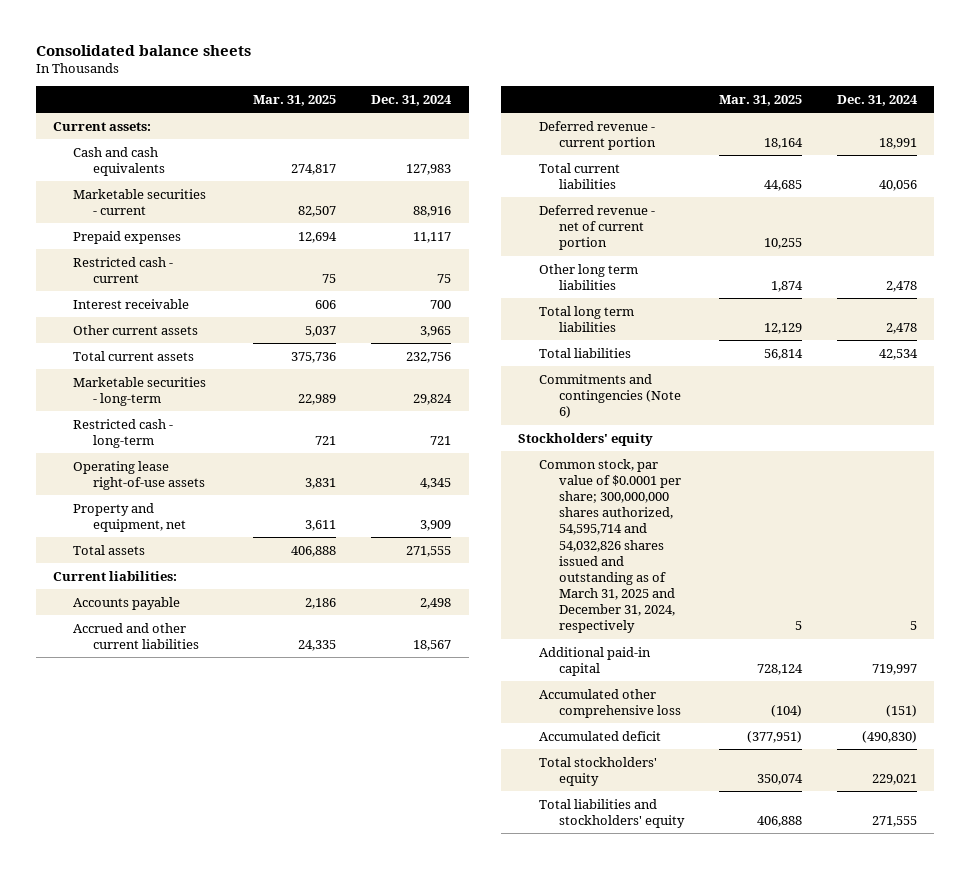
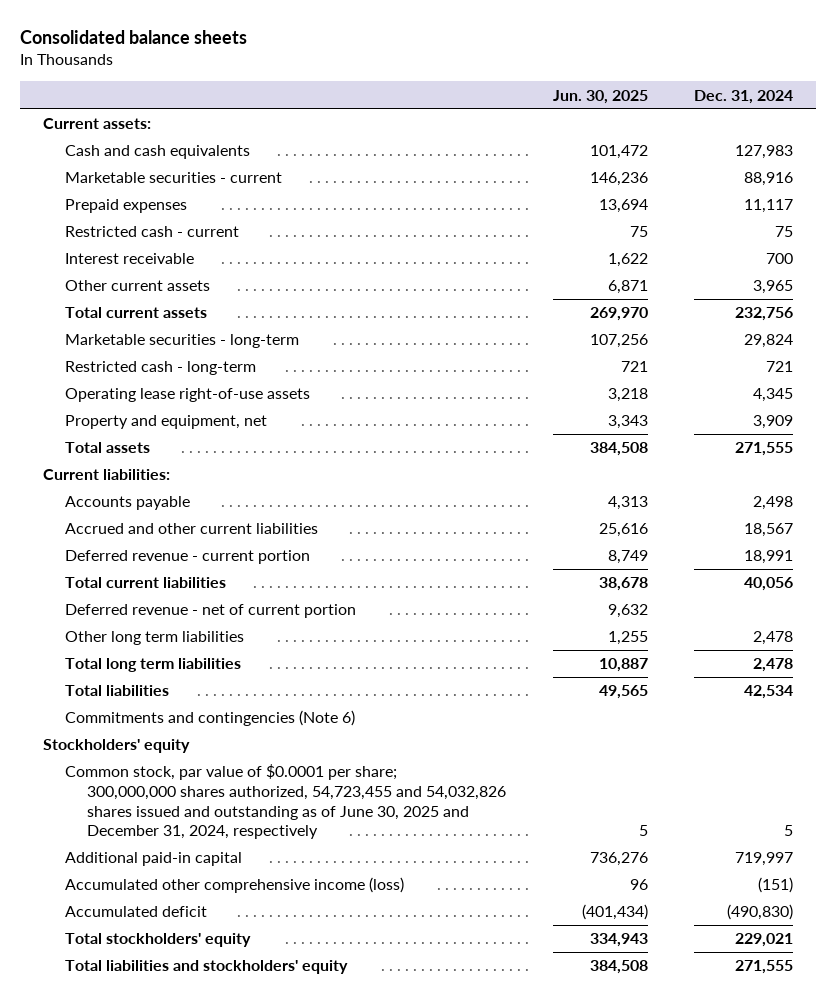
- | Mar. 31, 2025 | Dec. 31, 2024
+ | Jun. 30, 2025 | Dec. 31, 2024
- Common stock, par value of $0.0001 per share; 300,000,000 shares authorized, 54,595,714 and 54,032,826 shares issued and outstanding as of March 31, 2025 and December 31, 2024, respectively | 5 | 5
+ Common stock, par value of $0.0001 per share; 300,000,000 shares authorized, 54,723,455 and 54,032,826 shares issued and outstanding as of June 30, 2025 and December 31, 2024, respectively | 5 | 5
- Accumulated other comprehensive loss | (104) | (151)
+ Accumulated other comprehensive income (loss) | 96 | (151)

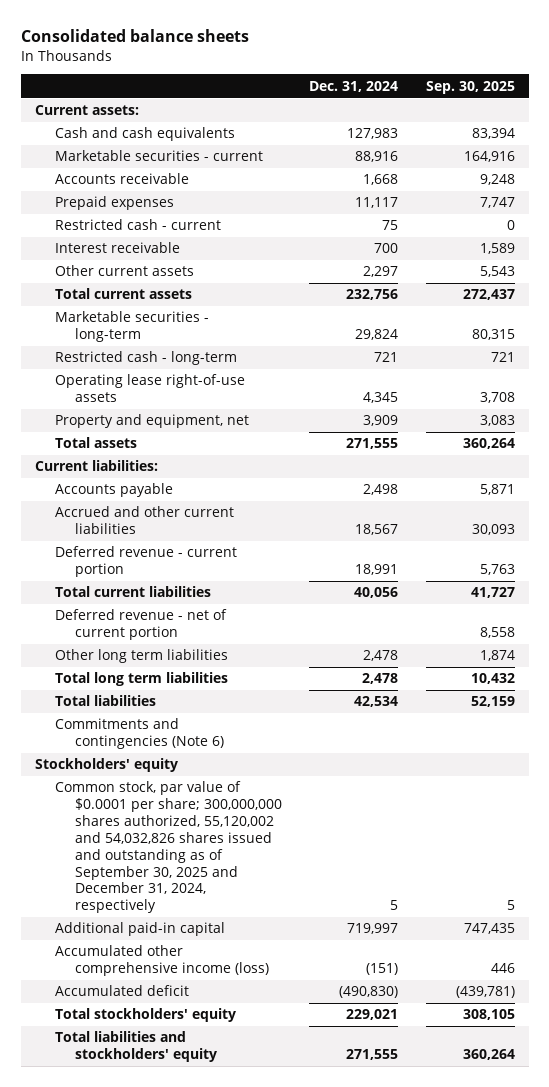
- | Jun. 30, 2025 | Dec. 31, 2024
+ | Dec. 31, 2024 | Sep. 30, 2025
+ Accounts receivable | 1,668 | 9,248
- Other current assets | 6,871 | 3,965
+ Other current assets | 2,297 | 5,543
- Common stock, par value of $0.0001 per share; 300,000,000 shares authorized, 54,723,455 and 54,032,826 shares issued and outstanding as of June 30, 2025 and December 31, 2024, respectively | 5 | 5
+ Common stock, par value of $0.0001 per share; 300,000,000 shares authorized, 55,120,002 and 54,032,826 shares issued and outstanding as of September 30, 2025 and December 31, 2024, respectively | 5 | 5

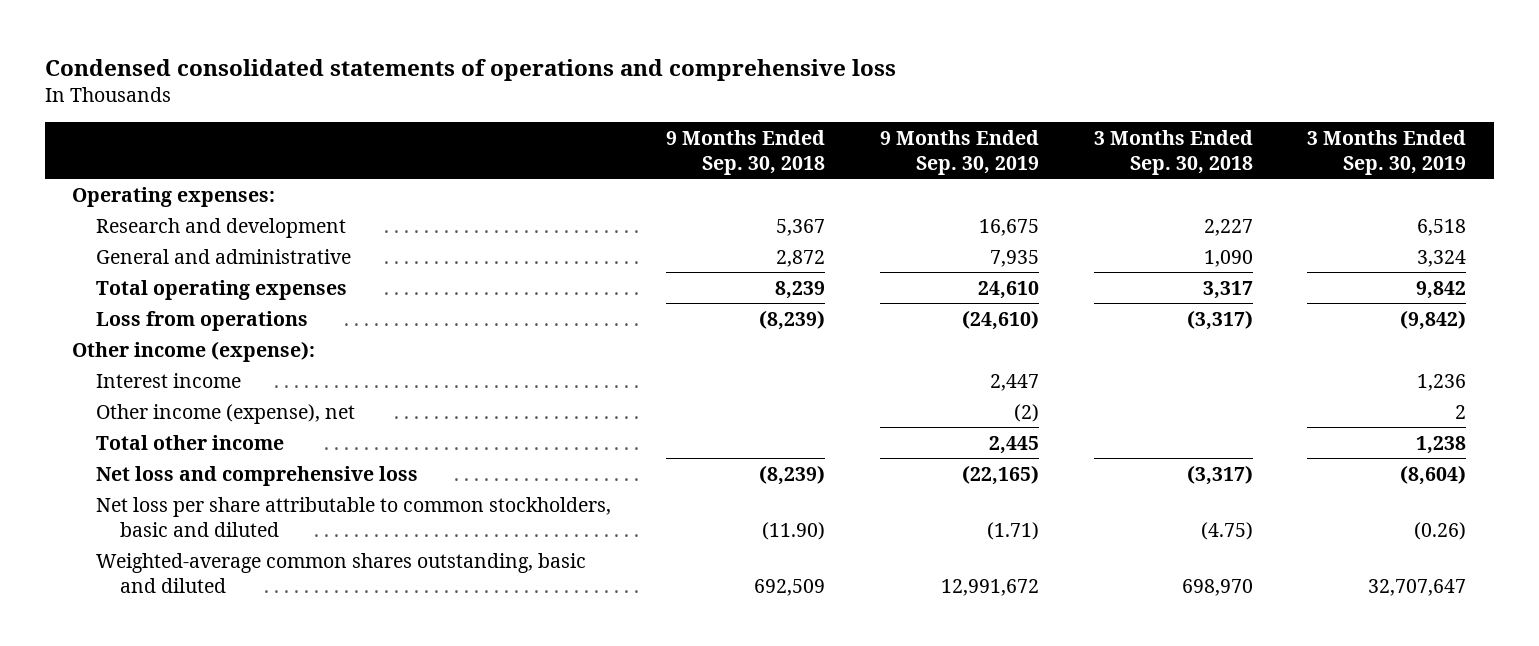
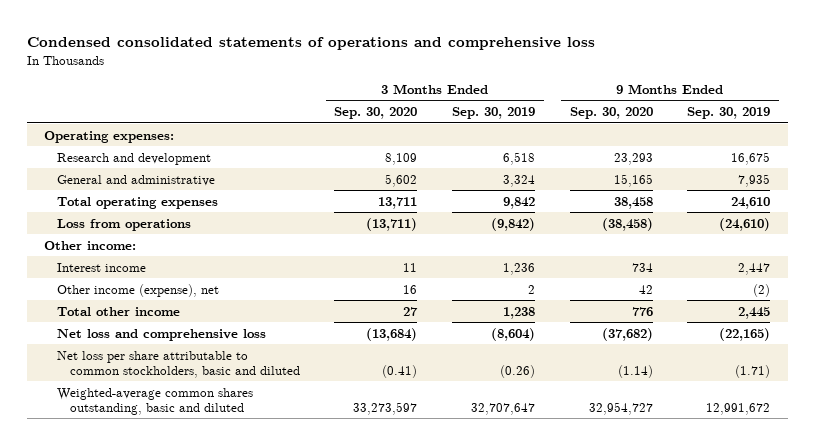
- | 9 Months Ended Sep. 30, 2018 | 9 Months Ended Sep. 30, 2019 | 3 Months Ended Sep. 30, 2018 | 3 Months Ended Sep. 30, 2019
+ | 3 Months Ended Sep. 30, 2020 | 3 Months Ended Sep. 30, 2019 | 9 Months Ended Sep. 30, 2020 | 9 Months Ended Sep. 30, 2019
- Other income (expense):
+ Other income:

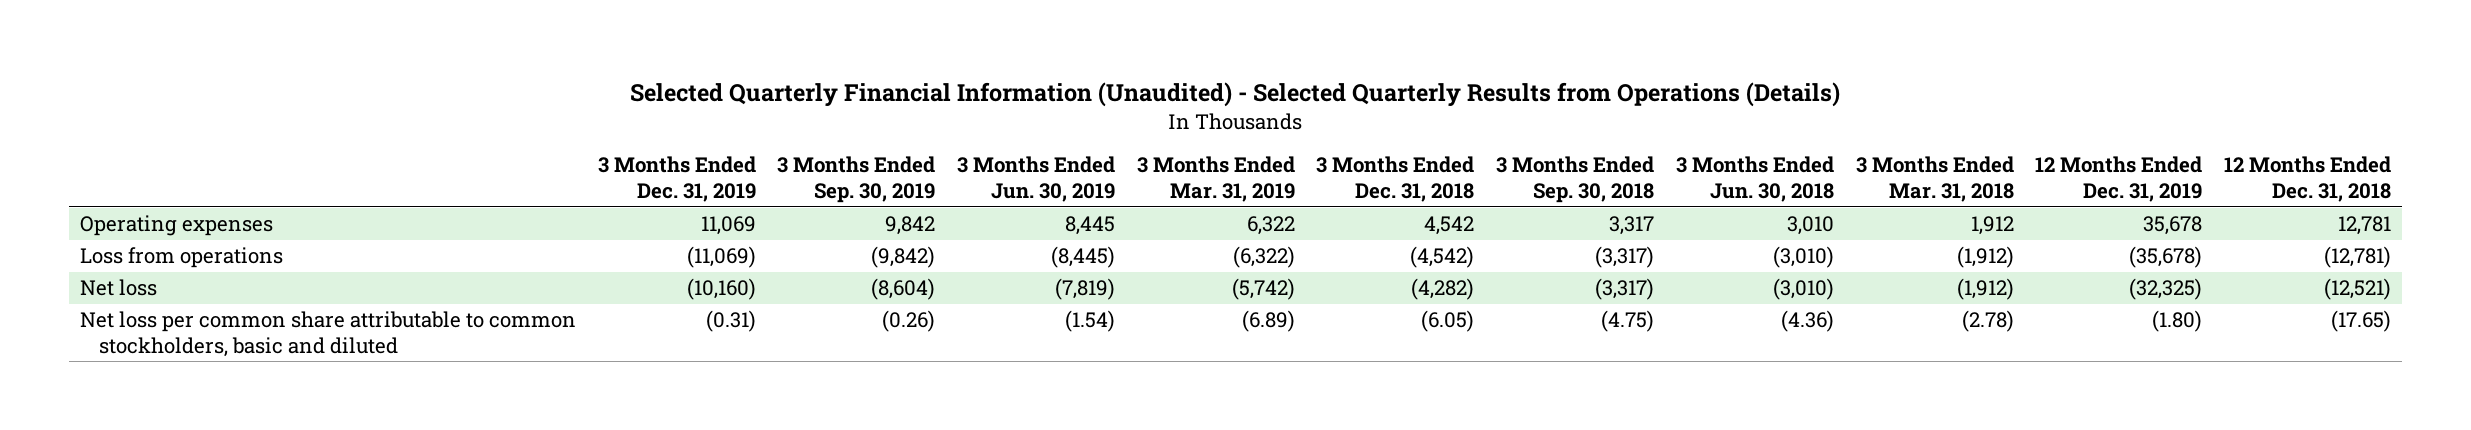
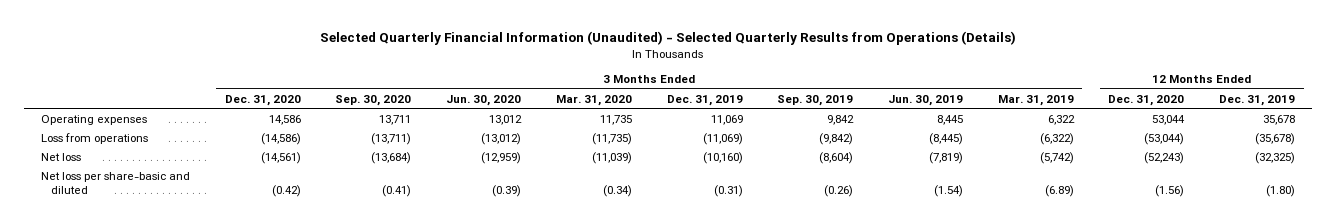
- | 3 Months Ended Dec. 31, 2019 | 3 Months Ended Sep. 30, 2019 | 3 Months Ended Jun. 30, 2019 | 3 Months Ended Mar. 31, 2019 | 3 Months Ended Dec. 31, 2018 | 3 Months Ended Sep. 30, 2018 | 3 Months Ended Jun. 30, 2018 | 3 Months Ended Mar. 31, 2018 | 12 Months Ended Dec. 31, 2019 | 12 Months Ended Dec. 31, 2018
+ | 3 Months Ended Dec. 31, 2020 | 3 Months Ended Sep. 30, 2020 | 3 Months Ended Jun. 30, 2020 | 3 Months Ended Mar. 31, 2020 | 3 Months Ended Dec. 31, 2019 | 3 Months Ended Sep. 30, 2019 | 3 Months Ended Jun. 30, 2019 | 3 Months Ended Mar. 31, 2019 | 12 Months Ended Dec. 31, 2020 | 12 Months Ended Dec. 31, 2019
- Net loss per common share attributable to common stockholders, basic and diluted | (0.31) | (0.26) | (1.54) | (6.89) | (6.05) | (4.75) | (4.36) | (2.78) | (1.80) | (17.65)
+ Net loss per share-basic and diluted | (0.42) | (0.41) | (0.39) | (0.34) | (0.31) | (0.26) | (1.54) | (6.89) | (1.56) | (1.80)

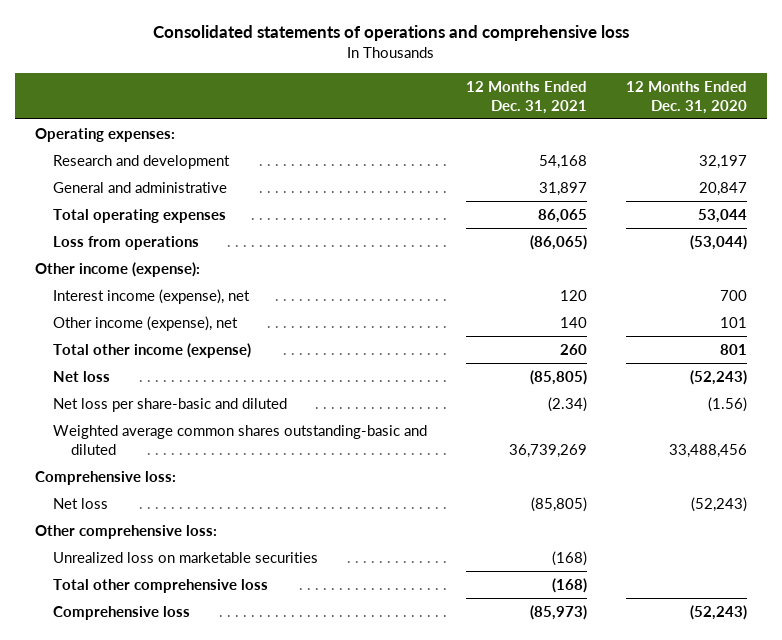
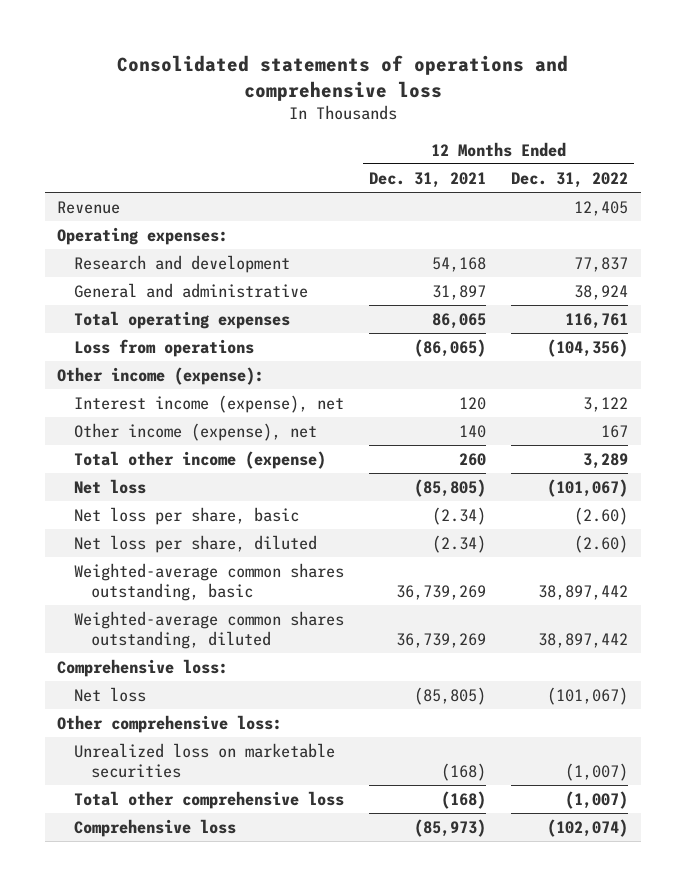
- | 12 Months Ended Dec. 31, 2021 | 12 Months Ended Dec. 31, 2020
+ | 12 Months Ended Dec. 31, 2021 | 12 Months Ended Dec. 31, 2022
+ Revenue | | 12,405
- Net loss per share-basic and diluted | (2.34) | (1.56)
- Weighted average common shares outstanding-basic and diluted | 36,739,269 | 33,488,456
+ Net loss per share, basic | (2.34) | (2.60)
+ Net loss per share, diluted | (2.34) | (2.60)
+ Weighted-average common shares outstanding, basic | 36,739,269 | 38,897,442
+ Weighted-average common shares outstanding, diluted | 36,739,269 | 38,897,442

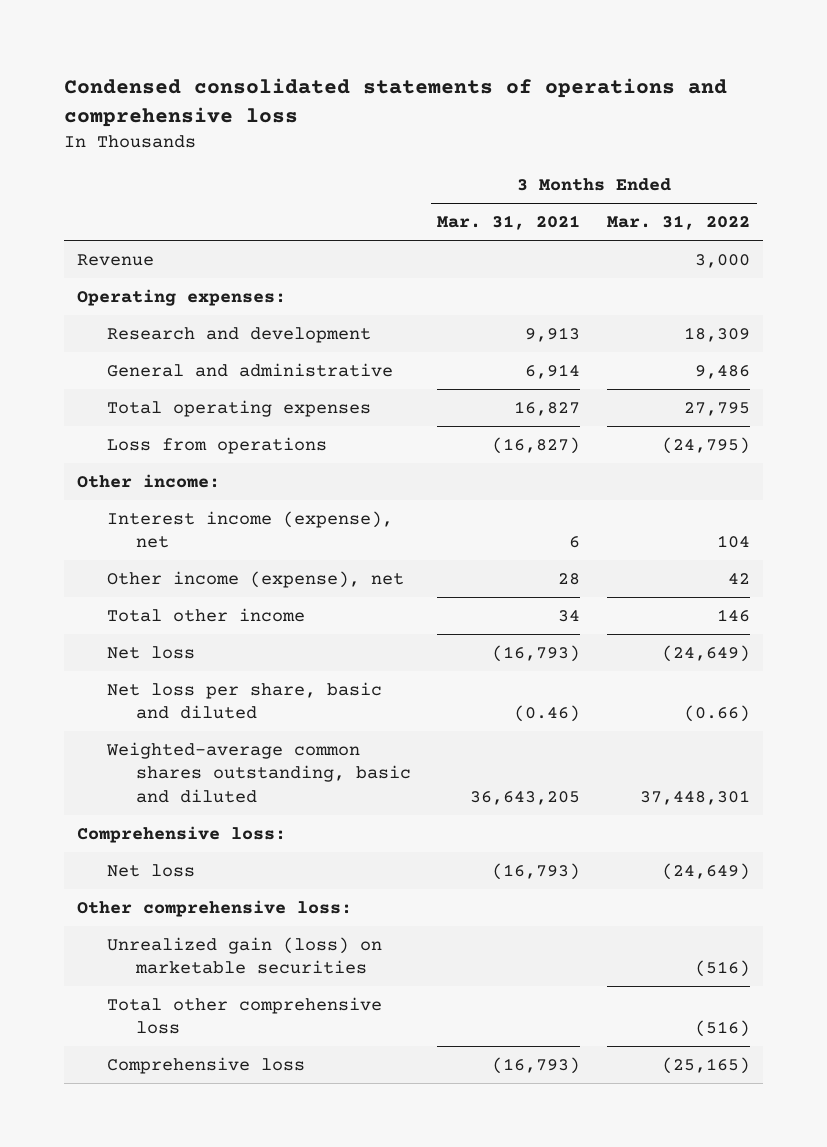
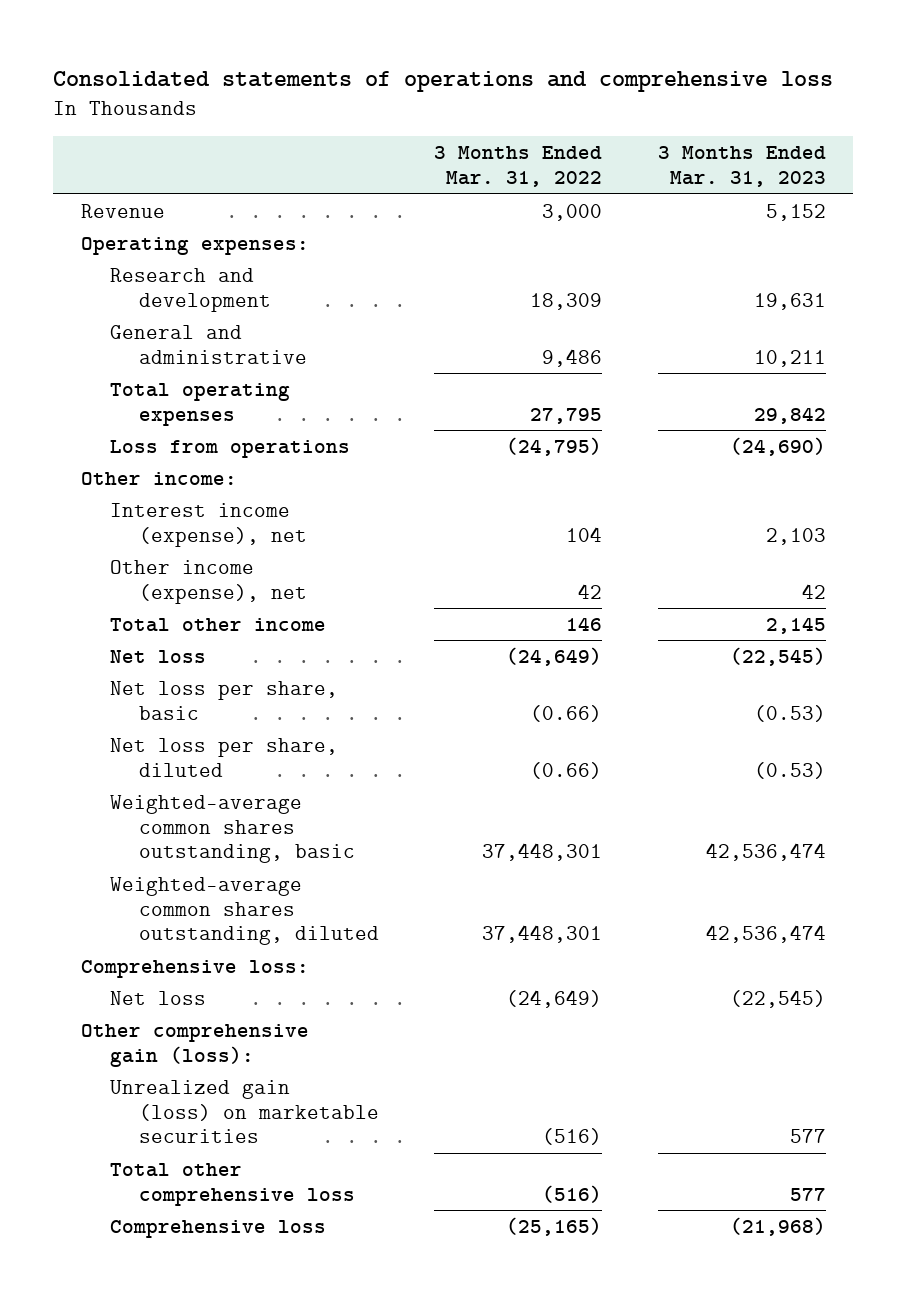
- Condensed consolidated statements of operations and comprehensive loss
+ Consolidated statements of operations and comprehensive loss
- | 3 Months Ended Mar. 31, 2021 | 3 Months Ended Mar. 31, 2022
+ | 3 Months Ended Mar. 31, 2022 | 3 Months Ended Mar. 31, 2023
- Net loss per share, basic and diluted | (0.46) | (0.66)
- Weighted-average common shares outstanding, basic and diluted | 36,643,205 | 37,448,301
+ Net loss per share, basic | (0.66) | (0.53)
+ Net loss per share, diluted | (0.66) | (0.53)
+ Weighted-average common shares outstanding, basic | 37,448,301 | 42,536,474
+ Weighted-average common shares outstanding, diluted | 37,448,301 | 42,536,474
- Other comprehensive loss:
+ Other comprehensive gain (loss):

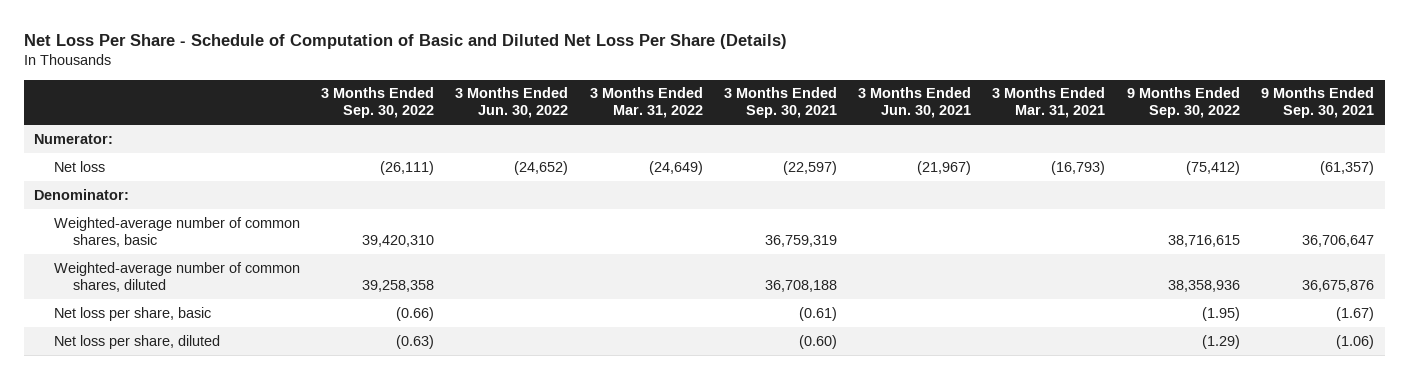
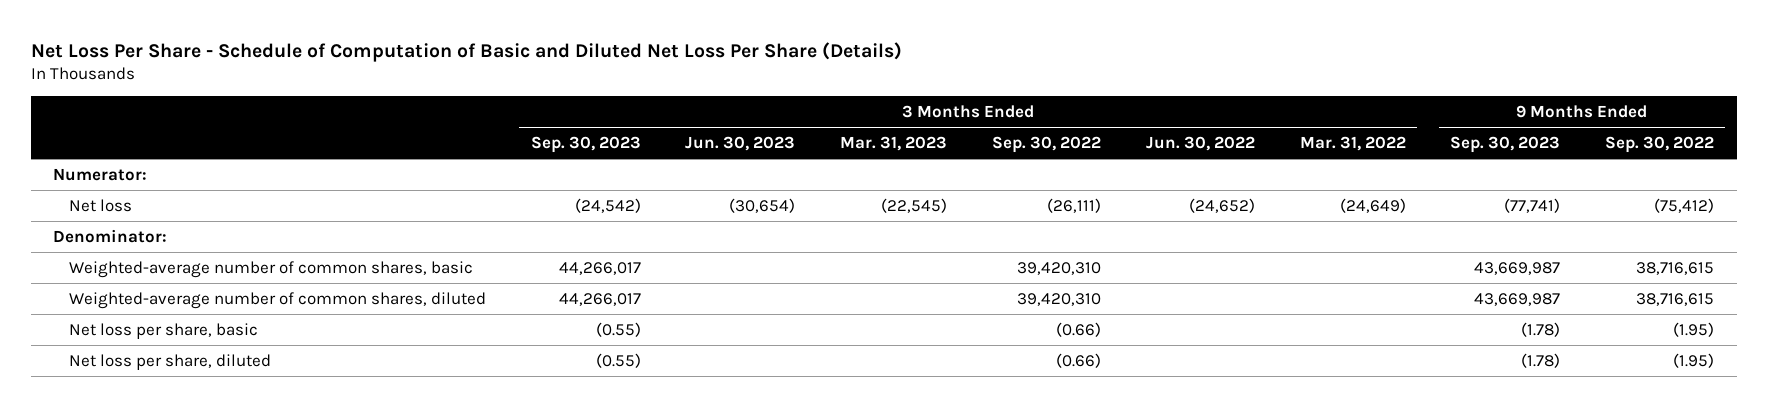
- | 3 Months Ended Sep. 30, 2022 | 3 Months Ended Jun. 30, 2022 | 3 Months Ended Mar. 31, 2022 | 3 Months Ended Sep. 30, 2021 | 3 Months Ended Jun. 30, 2021 | 3 Months Ended Mar. 31, 2021 | 9 Months Ended Sep. 30, 2022 | 9 Months Ended Sep. 30, 2021
+ | 3 Months Ended Sep. 30, 2023 | 3 Months Ended Jun. 30, 2023 | 3 Months Ended Mar. 31, 2023 | 3 Months Ended Sep. 30, 2022 | 3 Months Ended Jun. 30, 2022 | 3 Months Ended Mar. 31, 2022 | 9 Months Ended Sep. 30, 2023 | 9 Months Ended Sep. 30, 2022
- Weighted-average number of common shares, diluted | 39,258,358 | | | 36,708,188 | | | 38,358,936 | 36,675,876
+ Weighted-average number of common shares, diluted | 44,266,017 | | | 39,420,310 | | | 43,669,987 | 38,716,615
- Net loss per share, diluted | (0.63) | | | (0.60) | | | (1.29) | (1.06)
+ Net loss per share, diluted | (0.55) | | | (0.66) | | | (1.78) | (1.95)

